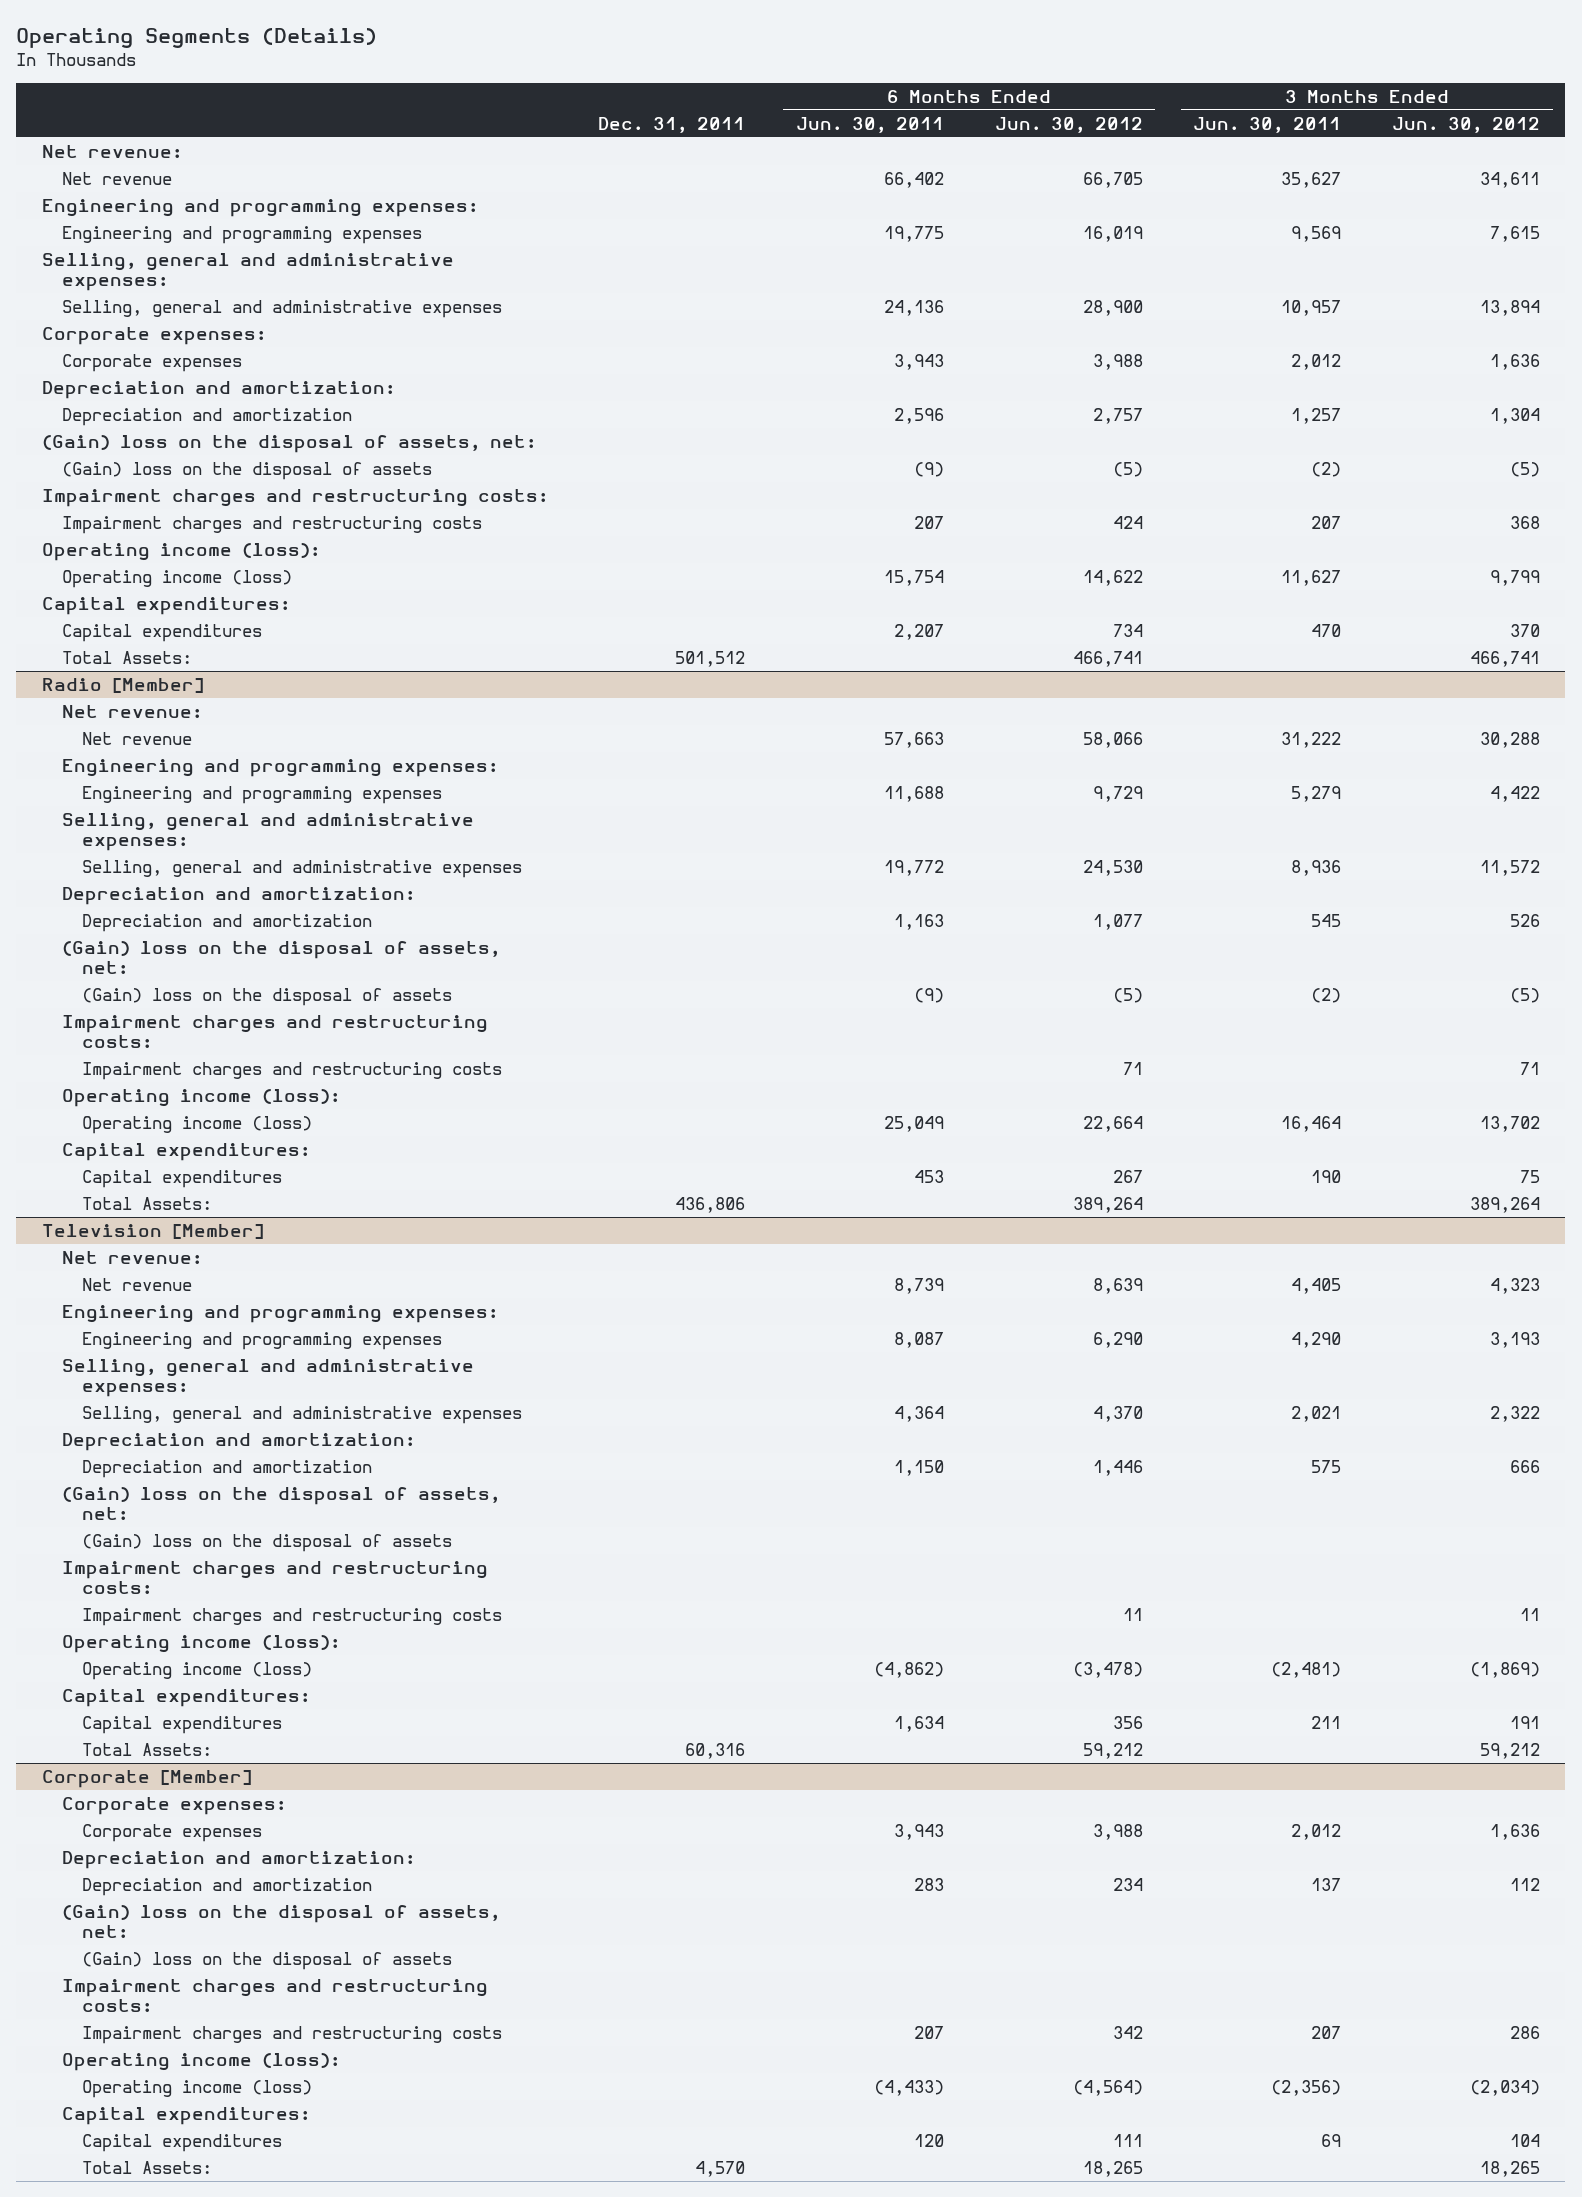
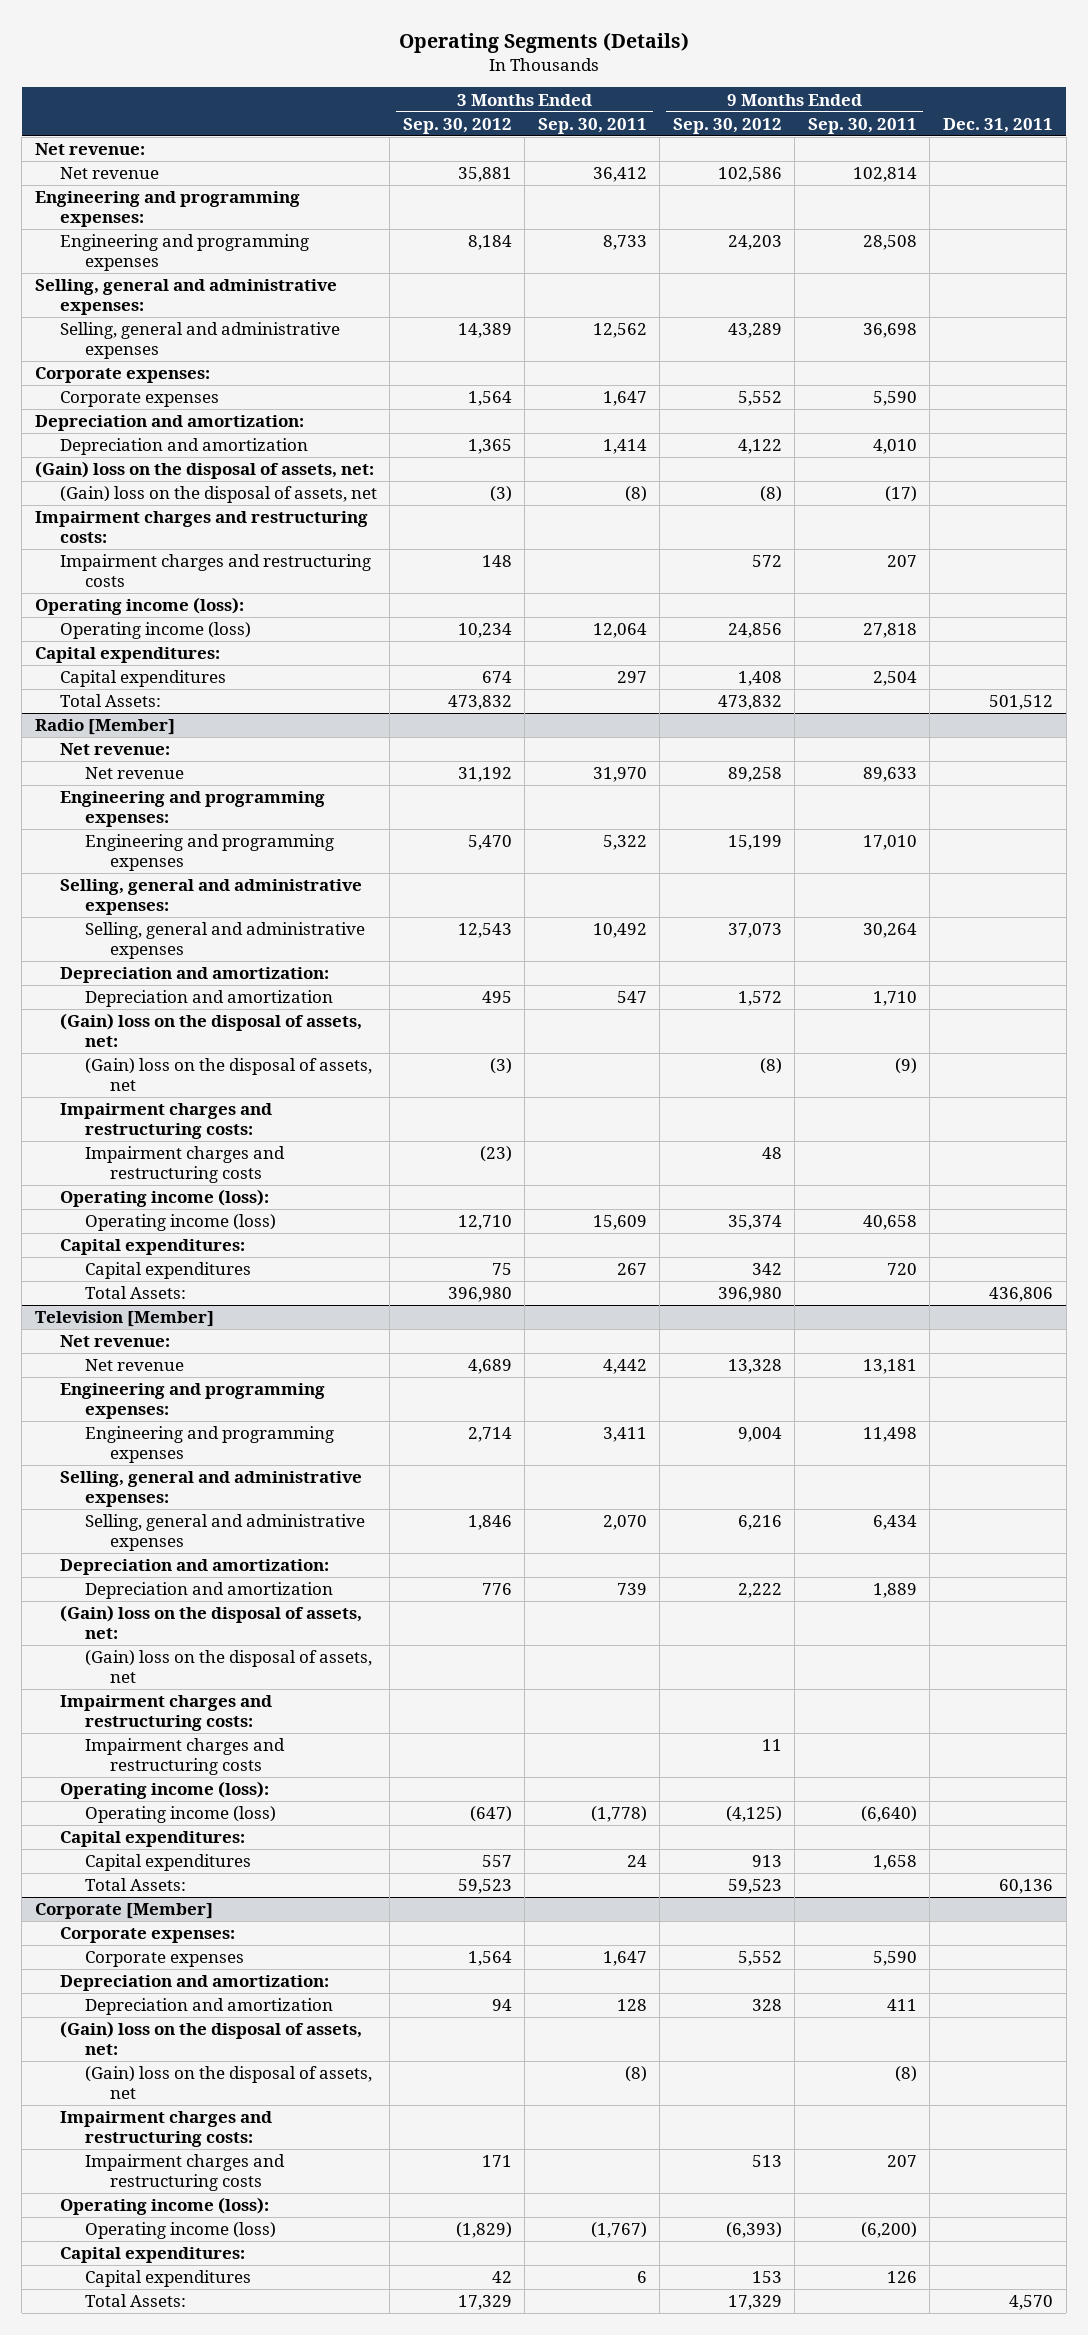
- | Dec. 31, 2011 | 6 Months Ended Jun. 30, 2011 | 6 Months Ended Jun. 30, 2012 | 3 Months Ended Jun. 30, 2011 | 3 Months Ended Jun. 30, 2012
+ | 3 Months Ended Sep. 30, 2012 | 3 Months Ended Sep. 30, 2011 | 9 Months Ended Sep. 30, 2012 | 9 Months Ended Sep. 30, 2011 | Dec. 31, 2011
- (Gain) loss on the disposal of assets | | (9) | (5) | (2) | (5)
+ (Gain) loss on the disposal of assets, net | (3) | (8) | (8) | (17) |
@ Radio [Member]
- (Gain) loss on the disposal of assets | | (9) | (5) | (2) | (5)
+ (Gain) loss on the disposal of assets, net | (3) | | (8) | (9) |
@ Television [Member]
- (Gain) loss on the disposal of assets
+ (Gain) loss on the disposal of assets, net
- Total Assets: | 60,316 | | 59,212 | | 59,212
+ Total Assets: | 59,523 | | 59,523 | | 60,136
@ Corporate [Member]
- (Gain) loss on the disposal of assets
+ (Gain) loss on the disposal of assets, net | | (8) | | (8) |

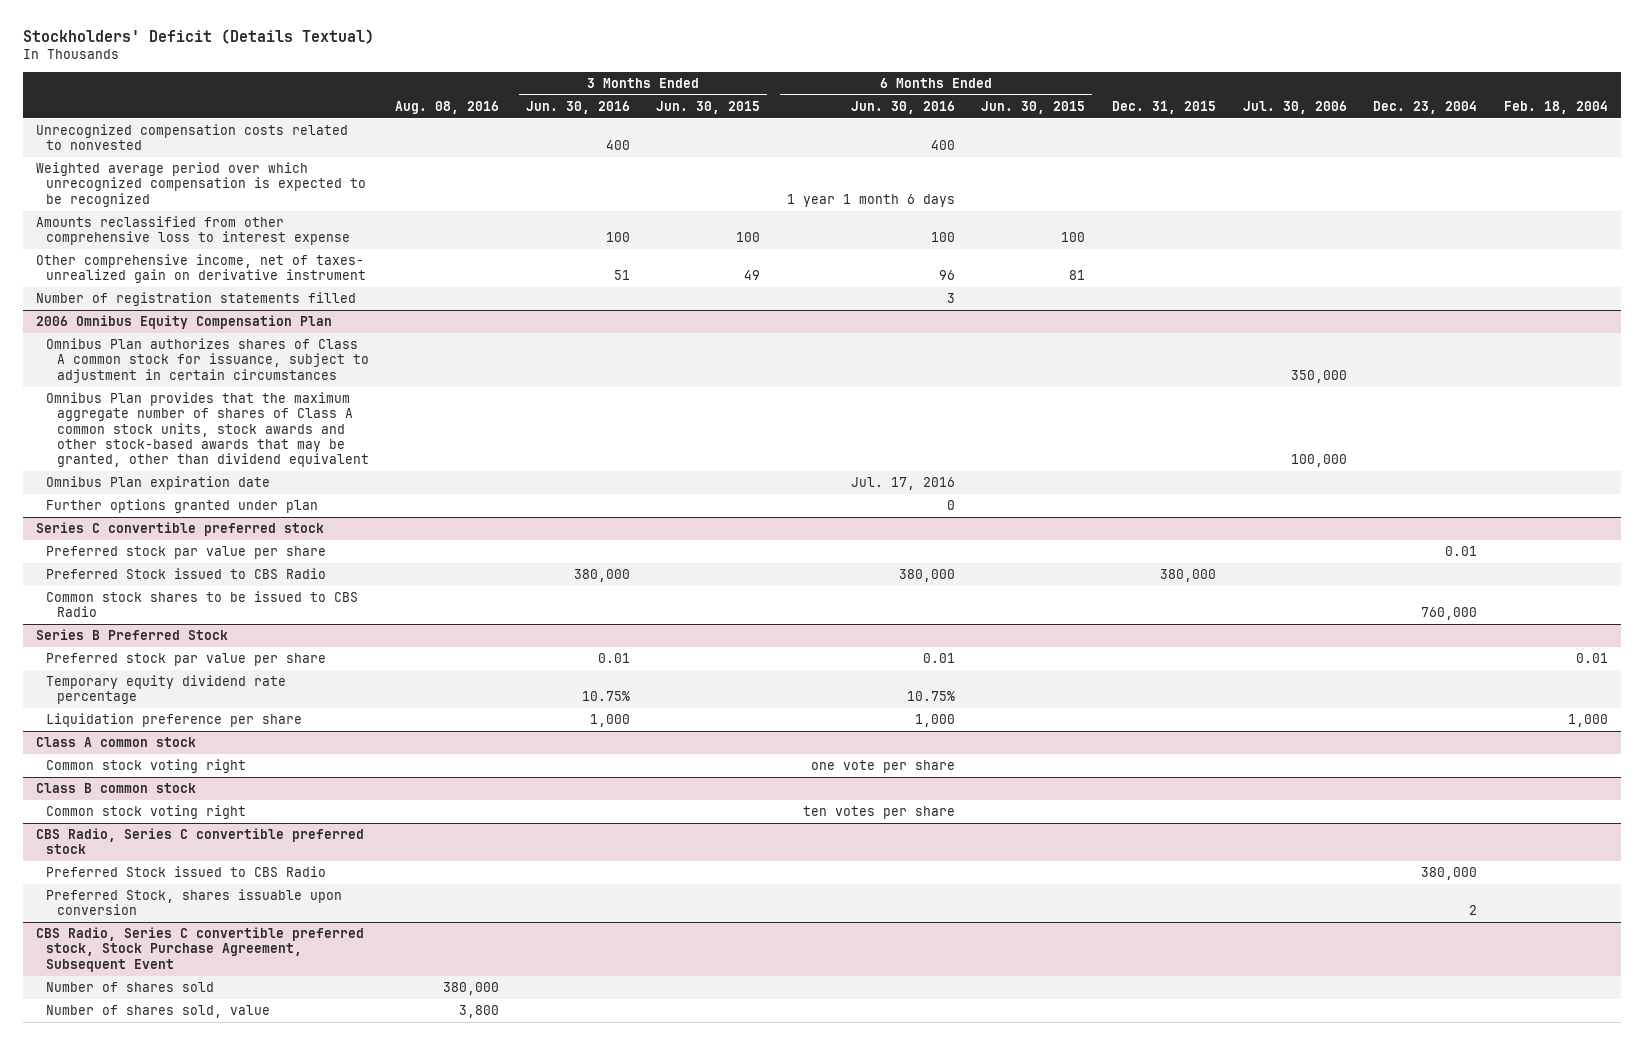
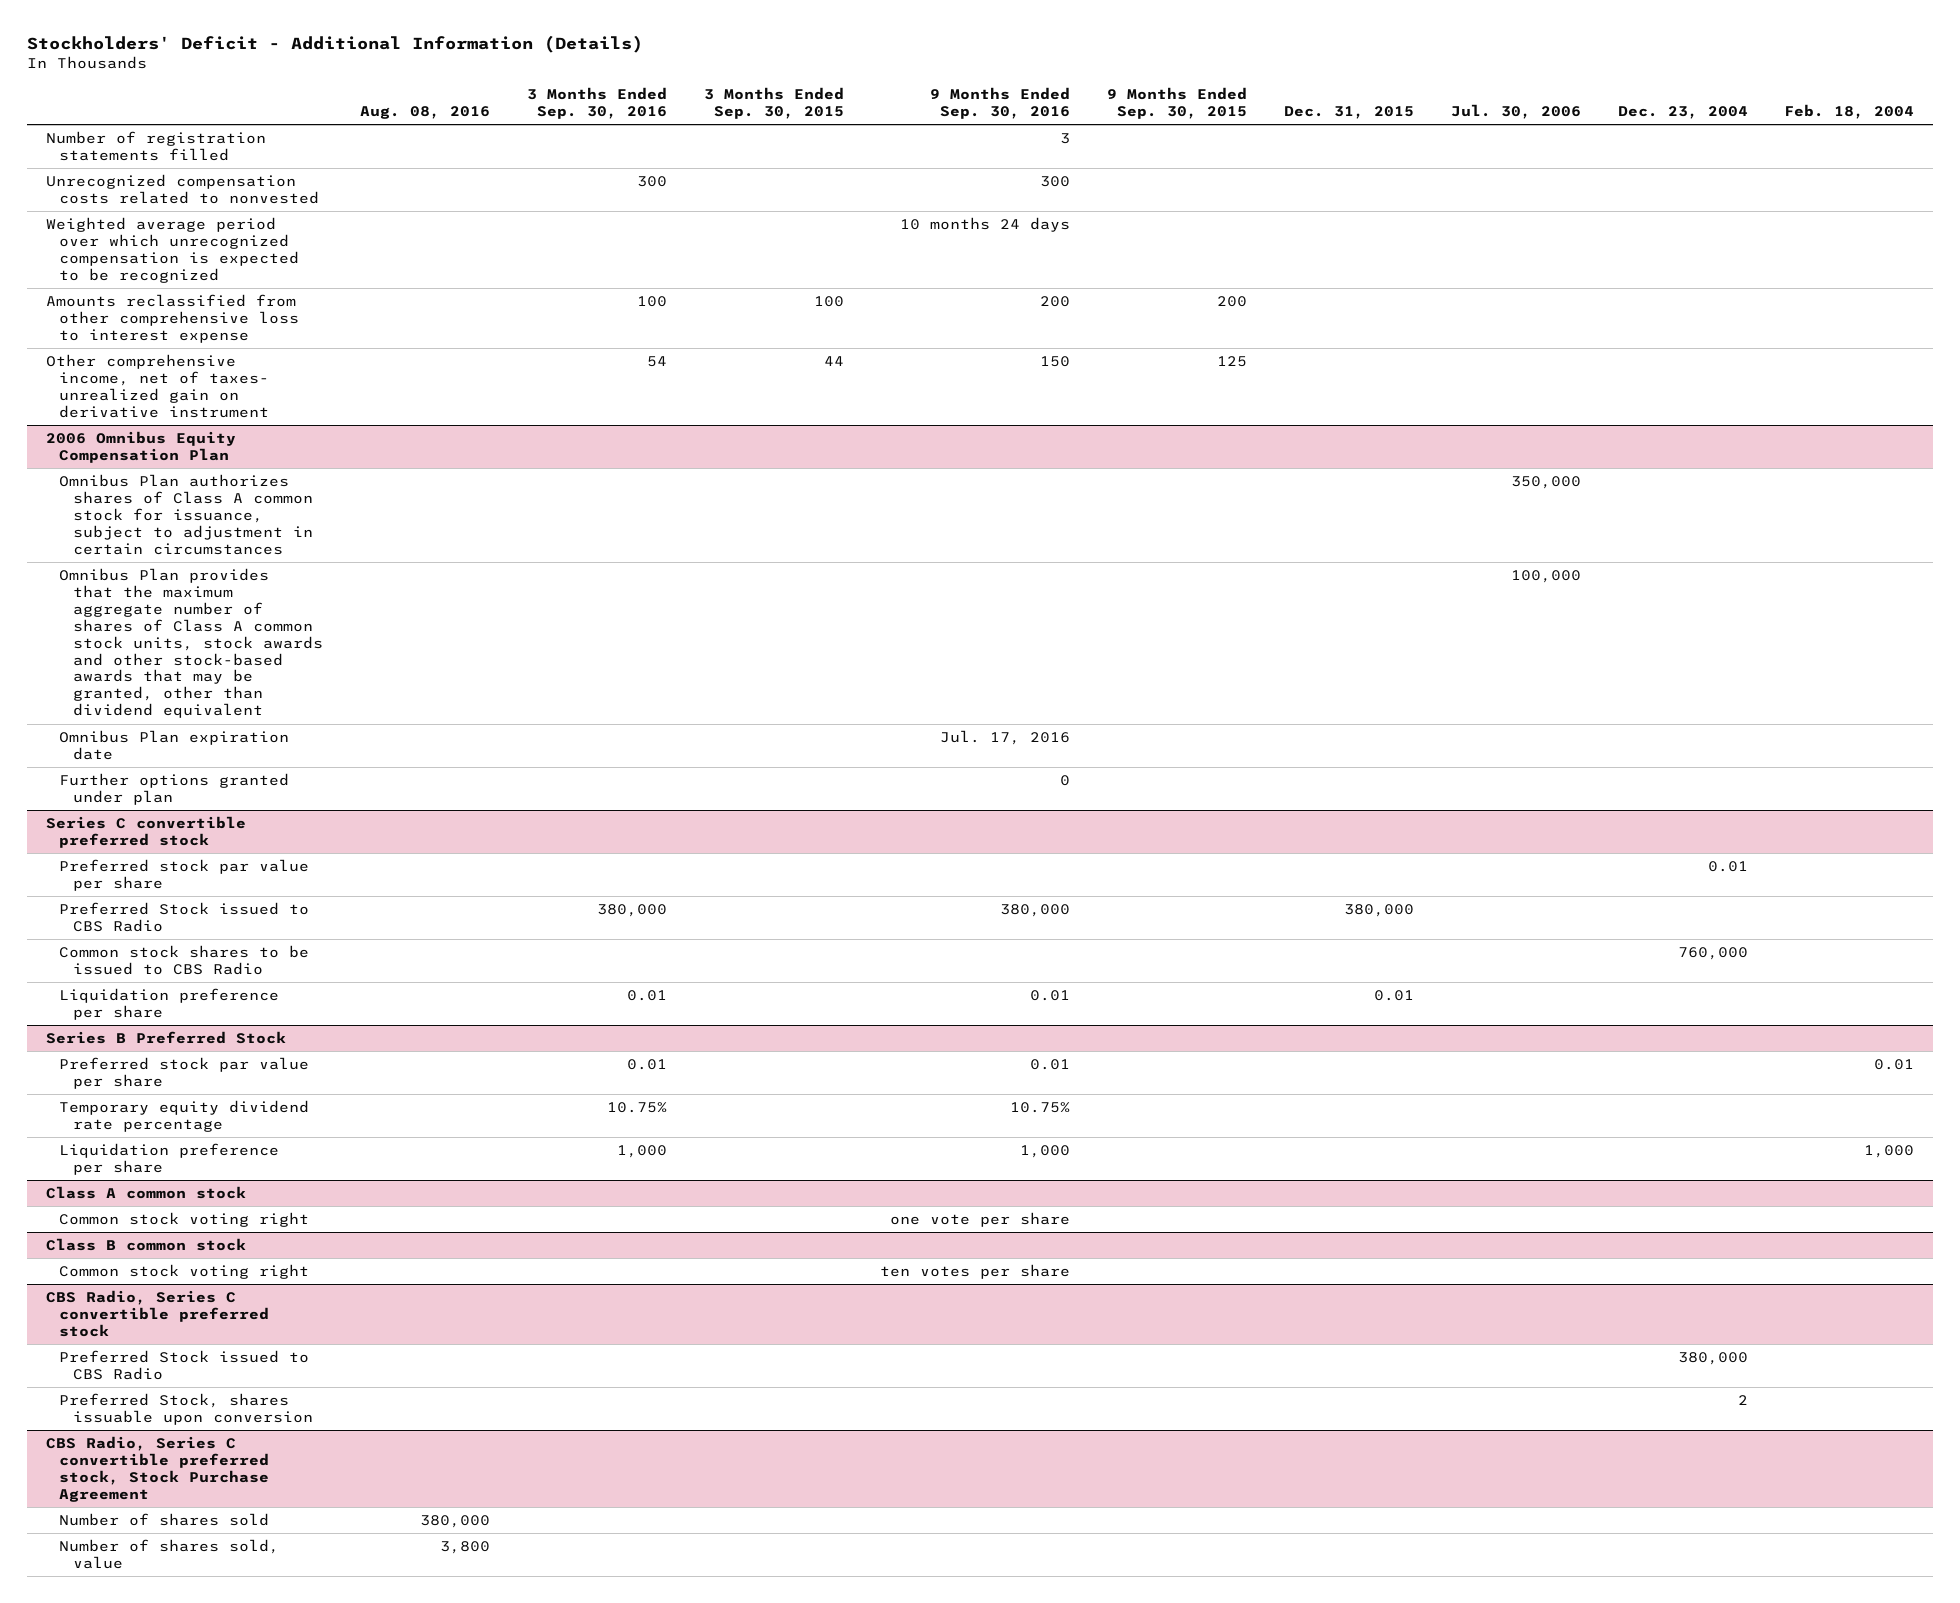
- Stockholders' Deficit (Details Textual)
+ Stockholders' Deficit - Additional Information (Details)
- | Aug. 08, 2016 | 3 Months Ended Jun. 30, 2016 | 3 Months Ended Jun. 30, 2015 | 6 Months Ended Jun. 30, 2016 | 6 Months Ended Jun. 30, 2015 | Dec. 31, 2015 | Jul. 30, 2006 | Dec. 23, 2004 | Feb. 18, 2004
+ | Aug. 08, 2016 | 3 Months Ended Sep. 30, 2016 | 3 Months Ended Sep. 30, 2015 | 9 Months Ended Sep. 30, 2016 | 9 Months Ended Sep. 30, 2015 | Dec. 31, 2015 | Jul. 30, 2006 | Dec. 23, 2004 | Feb. 18, 2004
moved up: Number of registration statements filled | | | | 3 | | | | |
@ Series C convertible preferred stock
+ Liquidation preference per share | | 0.01 | | 0.01 | | 0.01 | | |
- CBS Radio, Series C convertible preferred stock, Stock Purchase Agreement, Subsequent Event
+ CBS Radio, Series C convertible preferred stock, Stock Purchase Agreement

